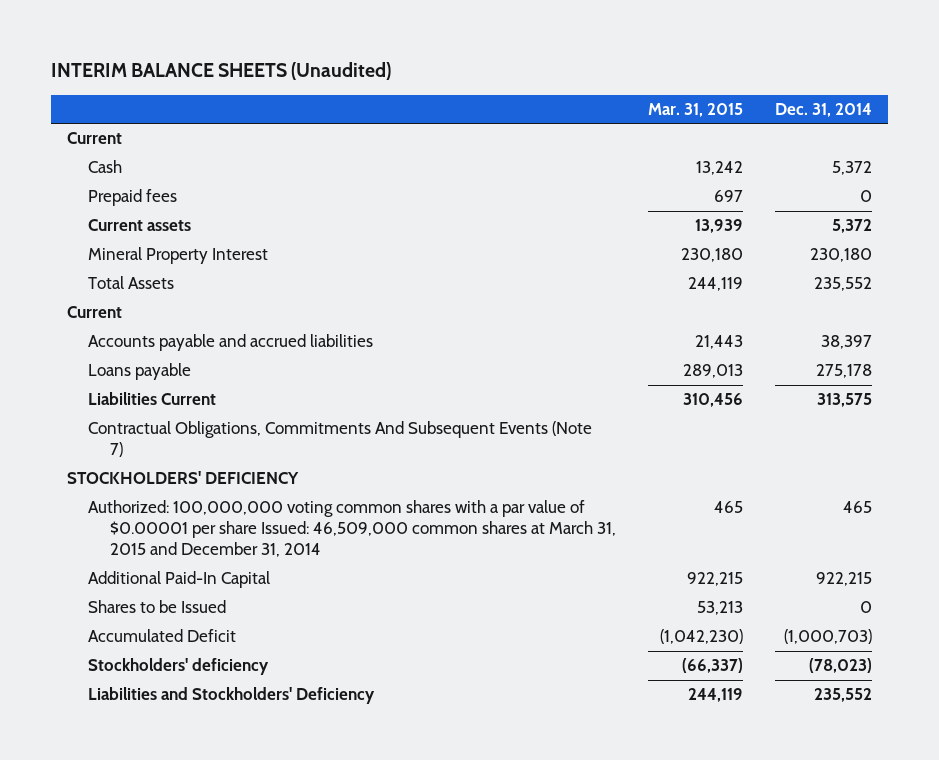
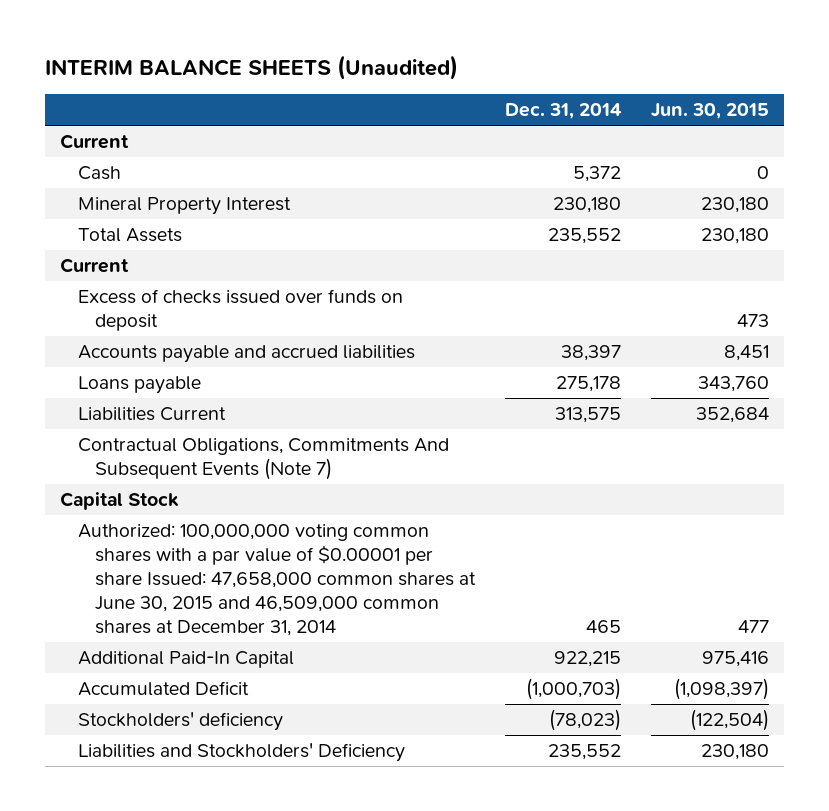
- | Mar. 31, 2015 | Dec. 31, 2014
+ | Dec. 31, 2014 | Jun. 30, 2015
- Prepaid fees | 697 | 0
- Current assets | 13,939 | 5,372
+ Excess of checks issued over funds on deposit | | 473
- STOCKHOLDERS' DEFICIENCY
- Authorized: 100,000,000 voting common shares with a par value of $0.00001 per share Issued: 46,509,000 common shares at March 31, 2015 and December 31, 2014 | 465 | 465
+ Capital Stock
+ Authorized: 100,000,000 voting common shares with a par value of $0.00001 per share Issued: 47,658,000 common shares at June 30, 2015 and 46,509,000 common shares at December 31, 2014 | 465 | 477
- Shares to be Issued | 53,213 | 0

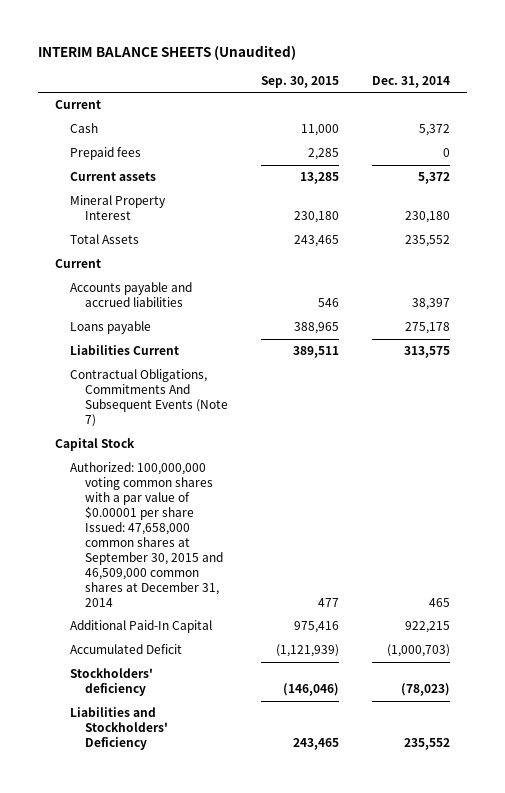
- | Dec. 31, 2014 | Jun. 30, 2015
+ | Sep. 30, 2015 | Dec. 31, 2014
+ Prepaid fees | 2,285 | 0
+ Current assets | 13,285 | 5,372
- Excess of checks issued over funds on deposit | | 473
- Authorized: 100,000,000 voting common shares with a par value of $0.00001 per share Issued: 47,658,000 common shares at June 30, 2015 and 46,509,000 common shares at December 31, 2014 | 465 | 477
+ Authorized: 100,000,000 voting common shares with a par value of $0.00001 per share Issued: 47,658,000 common shares at September 30, 2015 and 46,509,000 common shares at December 31, 2014 | 477 | 465

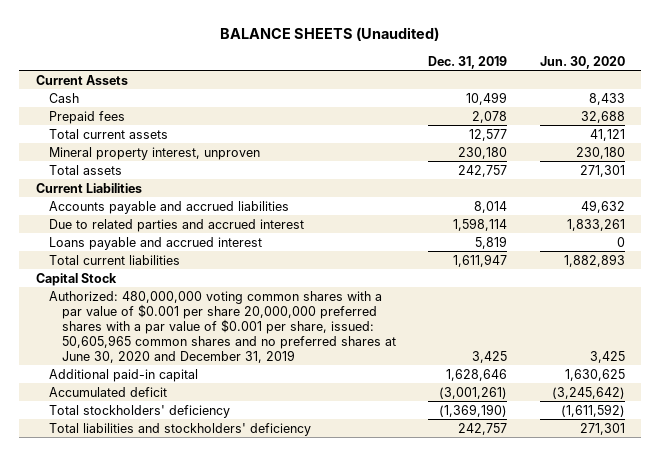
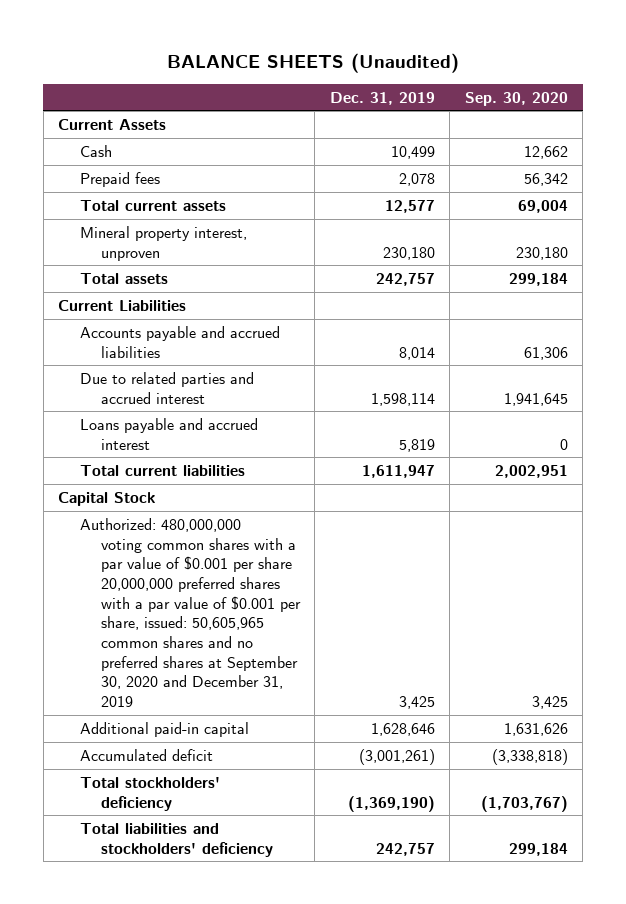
- | Dec. 31, 2019 | Jun. 30, 2020
+ | Dec. 31, 2019 | Sep. 30, 2020
- Authorized: 480,000,000 voting common shares with a par value of $0.001 per share 20,000,000 preferred shares with a par value of $0.001 per share, issued: 50,605,965 common shares and no preferred shares at June 30, 2020 and December 31, 2019 | 3,425 | 3,425
+ Authorized: 480,000,000 voting common shares with a par value of $0.001 per share 20,000,000 preferred shares with a par value of $0.001 per share, issued: 50,605,965 common shares and no preferred shares at September 30, 2020 and December 31, 2019 | 3,425 | 3,425

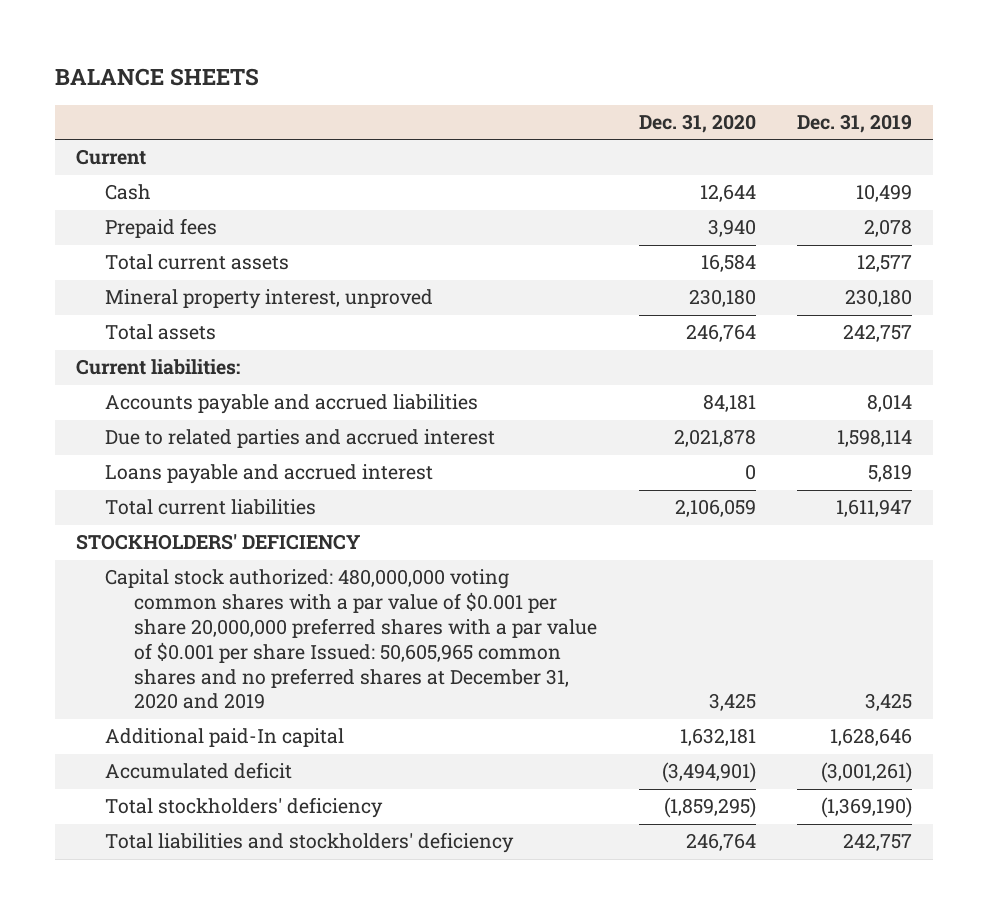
- BALANCE SHEETS (Unaudited)
+ BALANCE SHEETS
- | Dec. 31, 2019 | Sep. 30, 2020
+ | Dec. 31, 2020 | Dec. 31, 2019
- Current Assets
+ Current
- Mineral property interest, unproven | 230,180 | 230,180
+ Mineral property interest, unproved | 230,180 | 230,180
- Current Liabilities
+ Current liabilities:
- Capital Stock
- Authorized: 480,000,000 voting common shares with a par value of $0.001 per share 20,000,000 preferred shares with a par value of $0.001 per share, issued: 50,605,965 common shares and no preferred shares at September 30, 2020 and December 31, 2019 | 3,425 | 3,425
- Additional paid-in capital | 1,628,646 | 1,631,626
+ STOCKHOLDERS' DEFICIENCY
+ Capital stock authorized: 480,000,000 voting common shares with a par value of $0.001 per share 20,000,000 preferred shares with a par value of $0.001 per share Issued: 50,605,965 common shares and no preferred shares at December 31, 2020 and 2019 | 3,425 | 3,425
+ Additional paid-In capital | 1,632,181 | 1,628,646

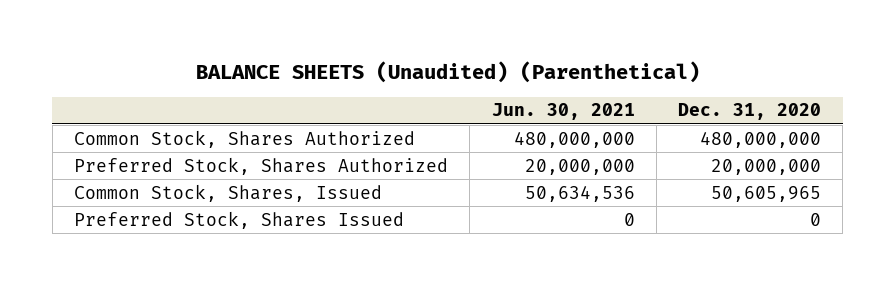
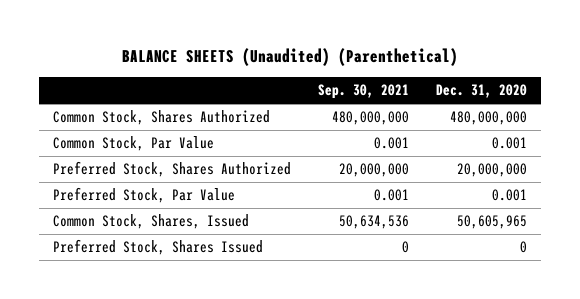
- | Jun. 30, 2021 | Dec. 31, 2020
+ | Sep. 30, 2021 | Dec. 31, 2020
+ Common Stock, Par Value | 0.001 | 0.001
+ Preferred Stock, Par Value | 0.001 | 0.001

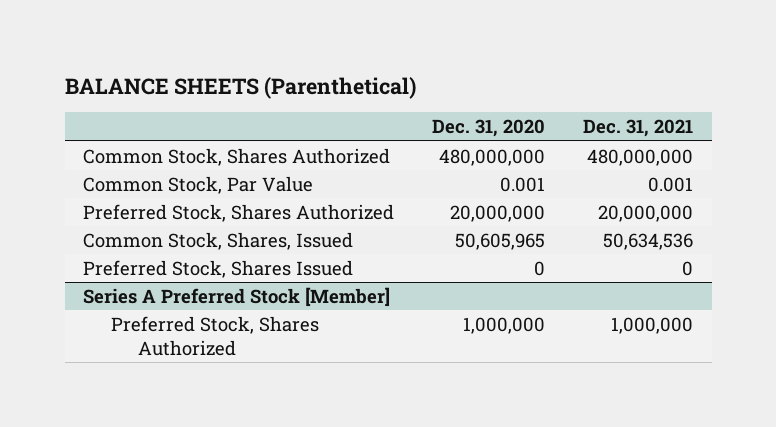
- BALANCE SHEETS (Unaudited) (Parenthetical)
+ BALANCE SHEETS (Parenthetical)
- | Sep. 30, 2021 | Dec. 31, 2020
+ | Dec. 31, 2020 | Dec. 31, 2021
- Preferred Stock, Par Value | 0.001 | 0.001
+ Series A Preferred Stock [Member]
+ Preferred Stock, Shares Authorized | 1,000,000 | 1,000,000

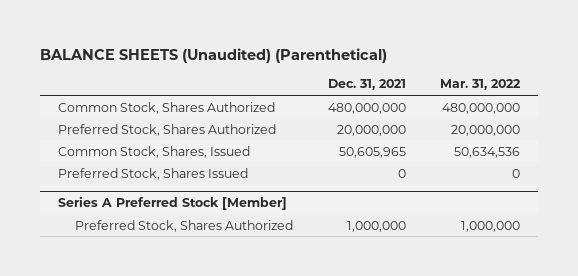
- BALANCE SHEETS (Parenthetical)
+ BALANCE SHEETS (Unaudited) (Parenthetical)
- | Dec. 31, 2020 | Dec. 31, 2021
+ | Dec. 31, 2021 | Mar. 31, 2022
- Common Stock, Par Value | 0.001 | 0.001
- Common Stock, Shares, Issued | 50,605,965 | 50,634,536
+ Common Stock, Shares, Issued | 50,605,965 | 50,634,536

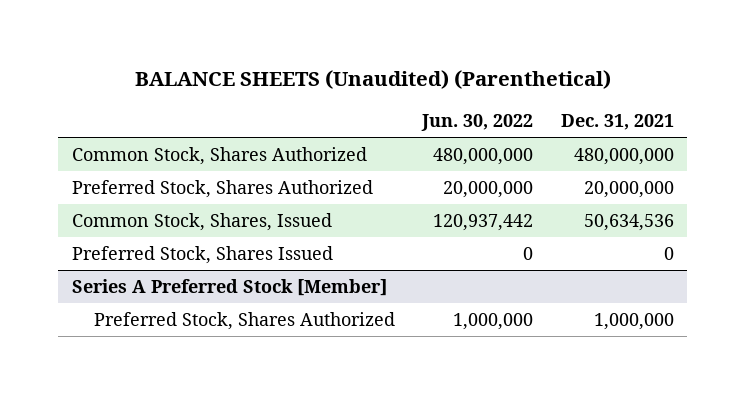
- | Dec. 31, 2021 | Mar. 31, 2022
+ | Jun. 30, 2022 | Dec. 31, 2021
- Common Stock, Shares, Issued | 50,605,965 | 50,634,536
+ Common Stock, Shares, Issued | 120,937,442 | 50,634,536

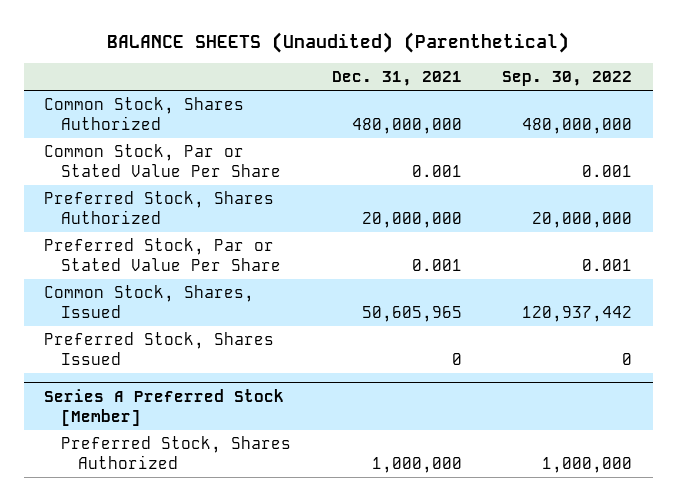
- | Jun. 30, 2022 | Dec. 31, 2021
+ | Dec. 31, 2021 | Sep. 30, 2022
+ Common Stock, Par or Stated Value Per Share | 0.001 | 0.001
- Common Stock, Shares, Issued | 120,937,442 | 50,634,536
+ Preferred Stock, Par or Stated Value Per Share | 0.001 | 0.001
+ Common Stock, Shares, Issued | 50,605,965 | 120,937,442

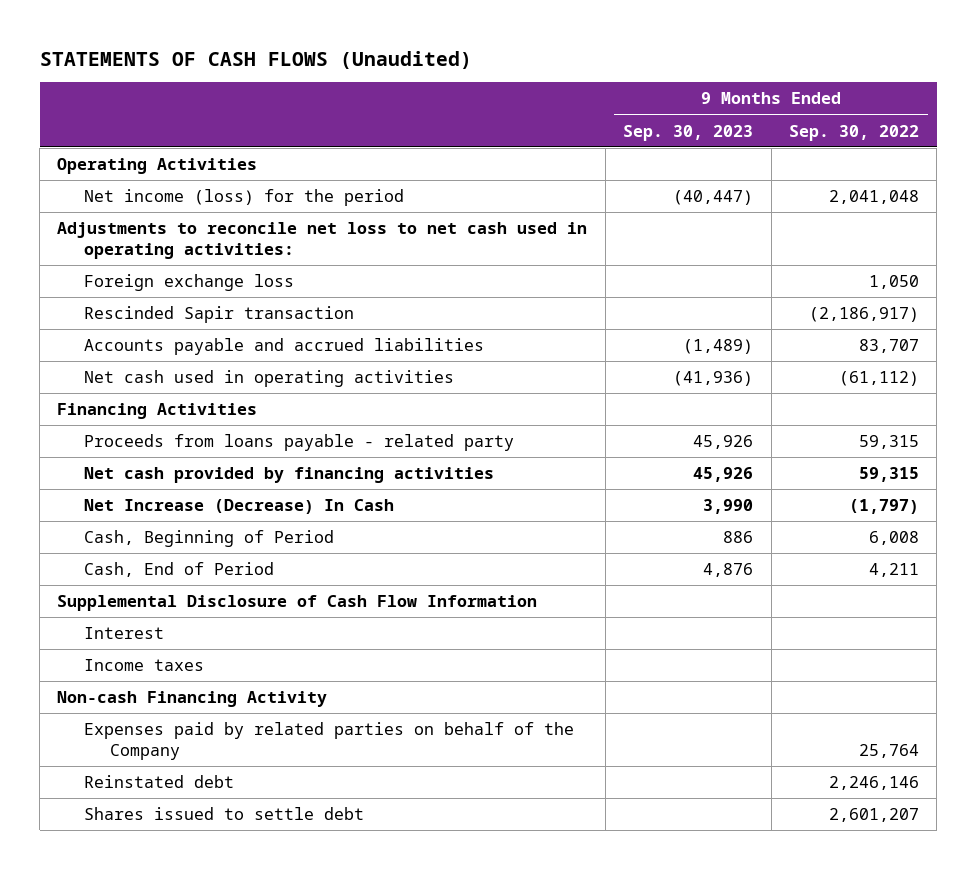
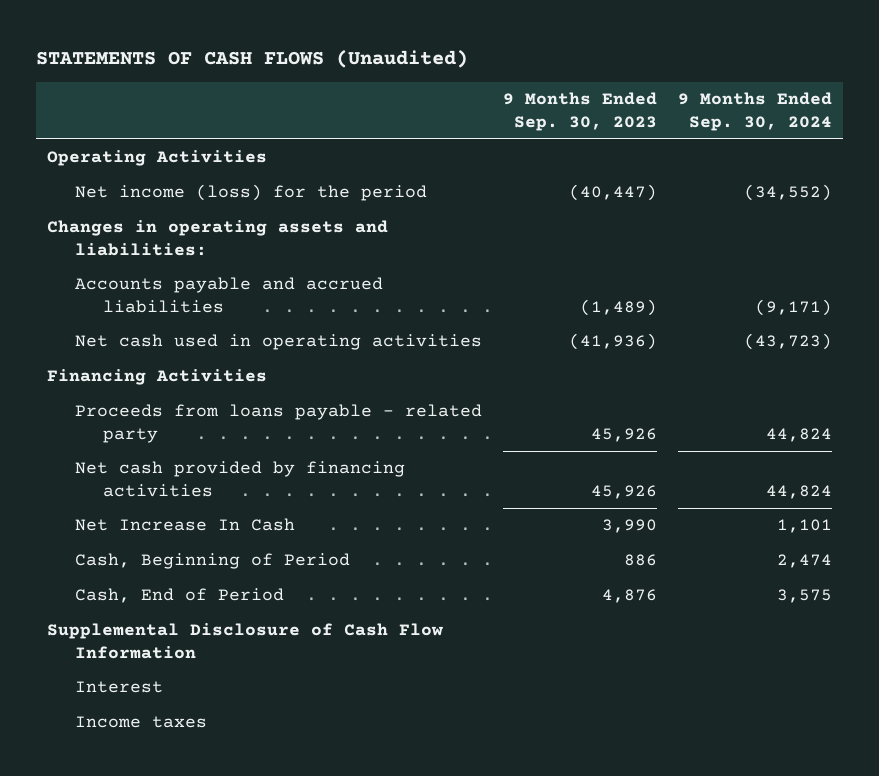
- | 9 Months Ended Sep. 30, 2023 | 9 Months Ended Sep. 30, 2022
+ | 9 Months Ended Sep. 30, 2023 | 9 Months Ended Sep. 30, 2024
- Adjustments to reconcile net loss to net cash used in operating activities:
- Foreign exchange loss | | 1,050
- Rescinded Sapir transaction | | (2,186,917)
+ Changes in operating assets and liabilities:
- Net Increase (Decrease) In Cash | 3,990 | (1,797)
+ Net Increase In Cash | 3,990 | 1,101
- Non-cash Financing Activity
- Expenses paid by related parties on behalf of the Company | | 25,764
- Reinstated debt | | 2,246,146
- Shares issued to settle debt | | 2,601,207

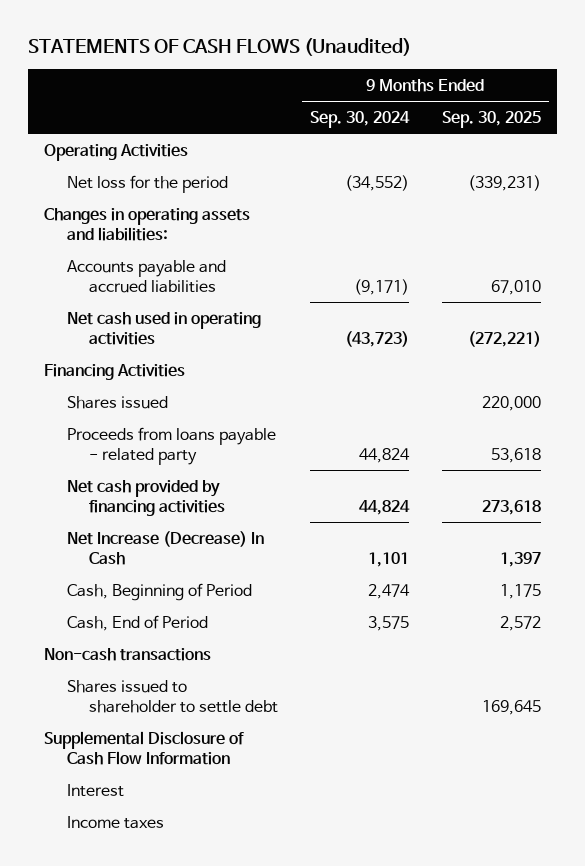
- | 9 Months Ended Sep. 30, 2023 | 9 Months Ended Sep. 30, 2024
+ | 9 Months Ended Sep. 30, 2024 | 9 Months Ended Sep. 30, 2025
- Net income (loss) for the period | (40,447) | (34,552)
+ Net loss for the period | (34,552) | (339,231)
+ Shares issued | | 220,000
- Net Increase In Cash | 3,990 | 1,101
+ Net Increase (Decrease) In Cash | 1,101 | 1,397
+ Non-cash transactions
+ Shares issued to shareholder to settle debt | | 169,645

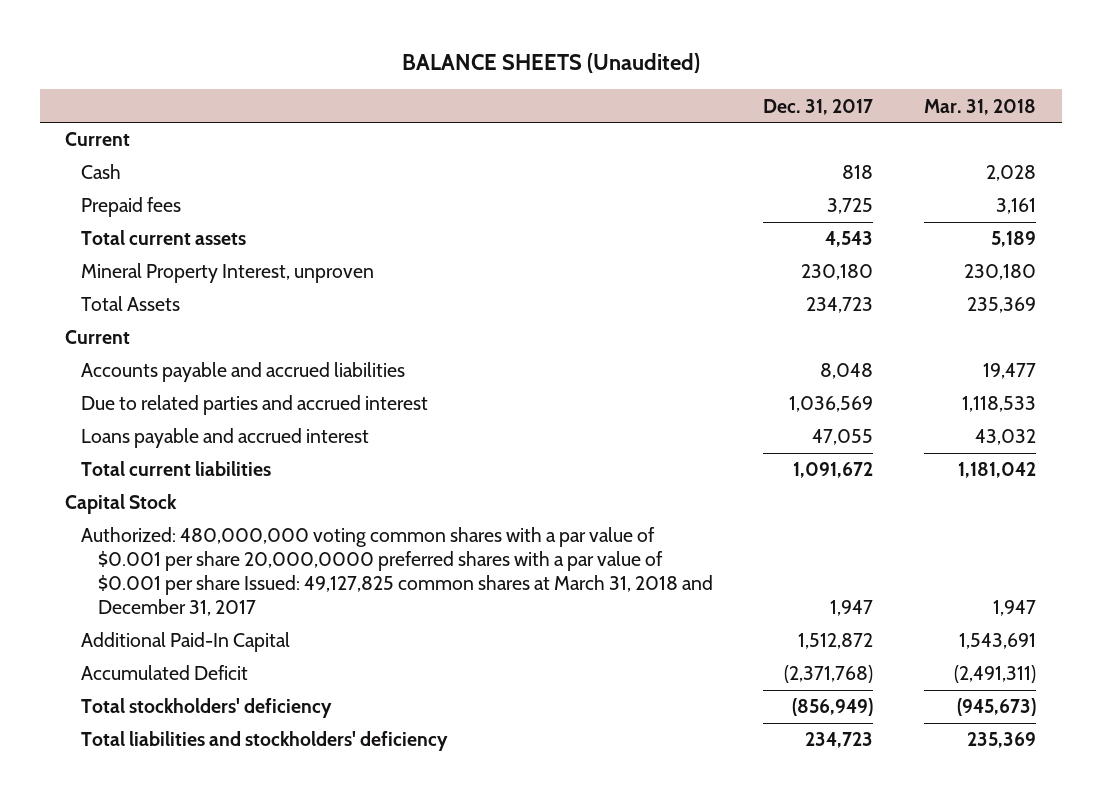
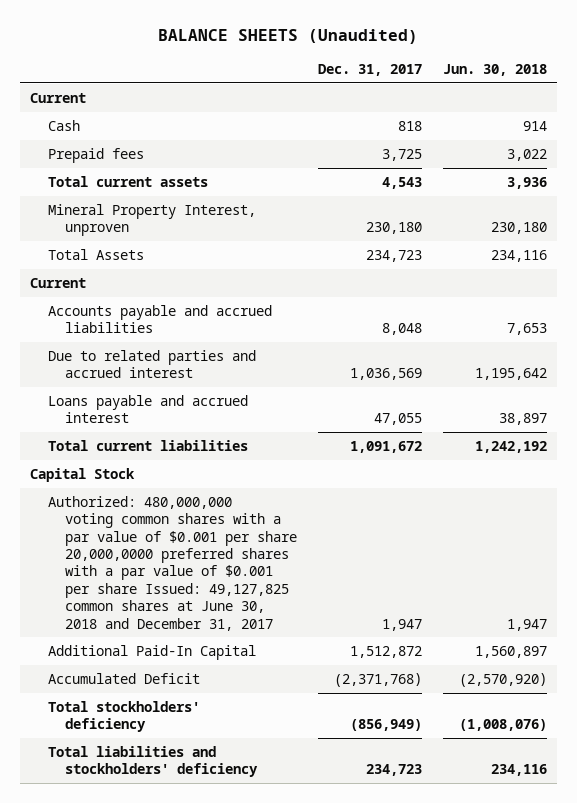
- | Dec. 31, 2017 | Mar. 31, 2018
+ | Dec. 31, 2017 | Jun. 30, 2018
- Authorized: 480,000,000 voting common shares with a par value of $0.001 per share 20,000,0000 preferred shares with a par value of $0.001 per share Issued: 49,127,825 common shares at March 31, 2018 and December 31, 2017 | 1,947 | 1,947
+ Authorized: 480,000,000 voting common shares with a par value of $0.001 per share 20,000,0000 preferred shares with a par value of $0.001 per share Issued: 49,127,825 common shares at June 30, 2018 and December 31, 2017 | 1,947 | 1,947

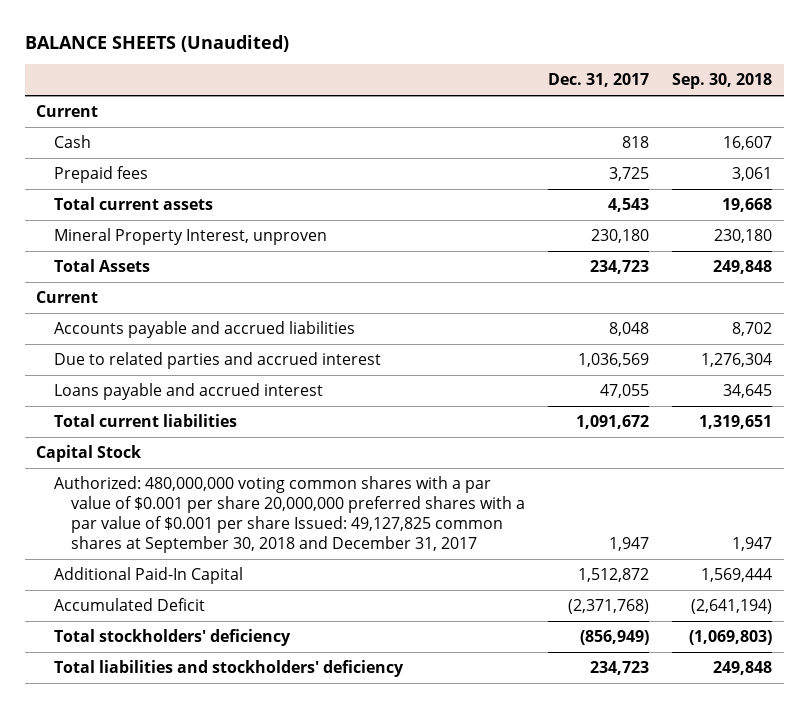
- | Dec. 31, 2017 | Jun. 30, 2018
+ | Dec. 31, 2017 | Sep. 30, 2018
- Authorized: 480,000,000 voting common shares with a par value of $0.001 per share 20,000,0000 preferred shares with a par value of $0.001 per share Issued: 49,127,825 common shares at June 30, 2018 and December 31, 2017 | 1,947 | 1,947
+ Authorized: 480,000,000 voting common shares with a par value of $0.001 per share 20,000,000 preferred shares with a par value of $0.001 per share Issued: 49,127,825 common shares at September 30, 2018 and December 31, 2017 | 1,947 | 1,947

